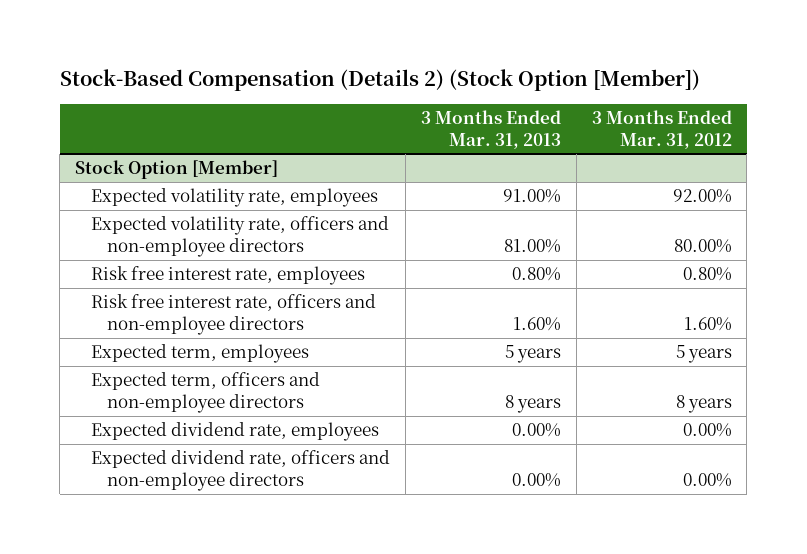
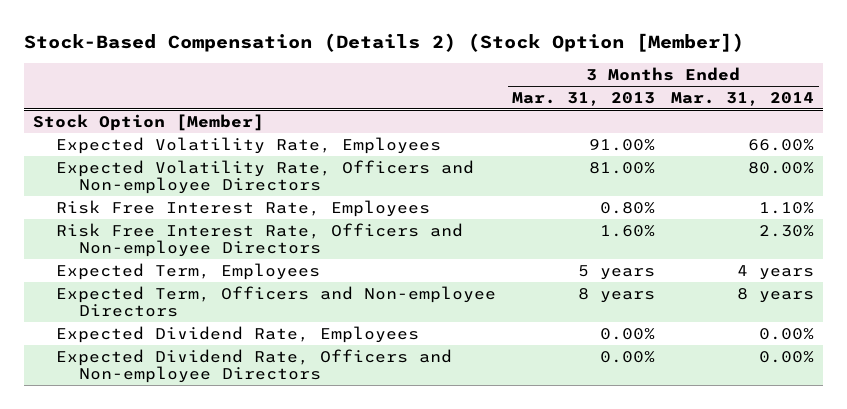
- | 3 Months Ended Mar. 31, 2013 | 3 Months Ended Mar. 31, 2012
+ | 3 Months Ended Mar. 31, 2013 | 3 Months Ended Mar. 31, 2014
@ Stock Option [Member]
- Expected volatility rate, employees | 91.00% | 92.00%
- Expected volatility rate, officers and non-employee directors | 81.00% | 80.00%
- Risk free interest rate, employees | 0.80% | 0.80%
- Risk free interest rate, officers and non-employee directors | 1.60% | 1.60%
- Expected term, employees | 5 years | 5 years
- Expected term, officers and non-employee directors | 8 years | 8 years
- Expected dividend rate, employees | 0.00% | 0.00%
- Expected dividend rate, officers and non-employee directors | 0.00% | 0.00%
+ Expected Volatility Rate, Employees | 91.00% | 66.00%
+ Expected Volatility Rate, Officers and Non-employee Directors | 81.00% | 80.00%
+ Risk Free Interest Rate, Employees | 0.80% | 1.10%
+ Risk Free Interest Rate, Officers and Non-employee Directors | 1.60% | 2.30%
+ Expected Term, Employees | 5 years | 4 years
+ Expected Term, Officers and Non-employee Directors | 8 years | 8 years
+ Expected Dividend Rate, Employees | 0.00% | 0.00%
+ Expected Dividend Rate, Officers and Non-employee Directors | 0.00% | 0.00%

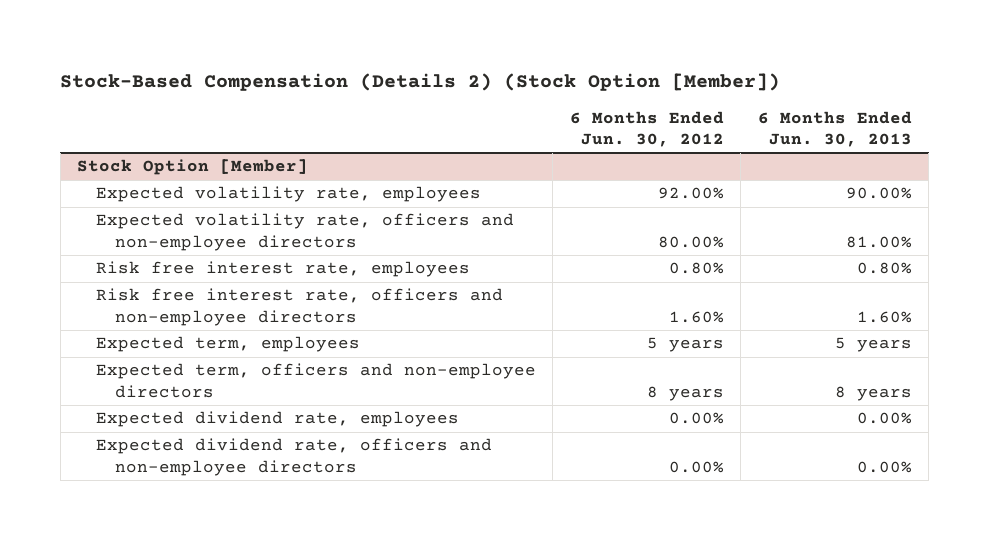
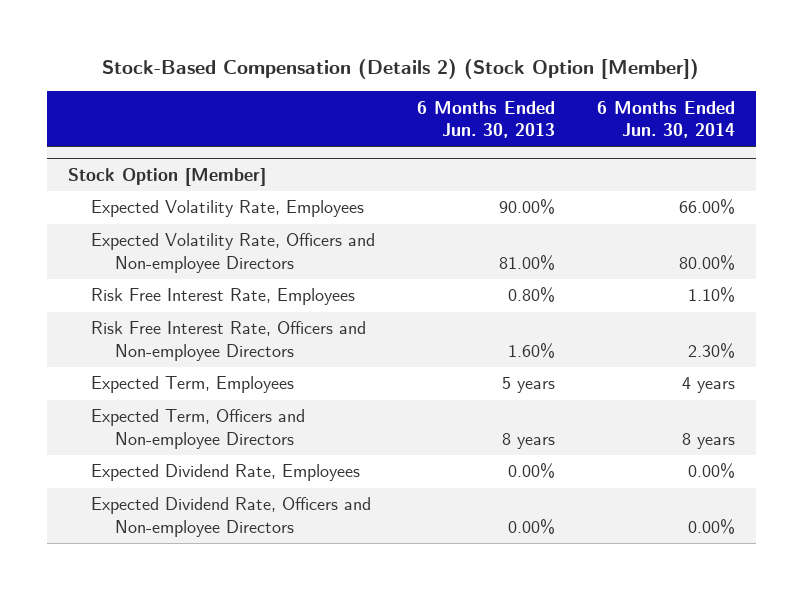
- | 6 Months Ended Jun. 30, 2012 | 6 Months Ended Jun. 30, 2013
+ | 6 Months Ended Jun. 30, 2013 | 6 Months Ended Jun. 30, 2014
@ Stock Option [Member]
- Expected volatility rate, employees | 92.00% | 90.00%
- Expected volatility rate, officers and non-employee directors | 80.00% | 81.00%
- Risk free interest rate, employees | 0.80% | 0.80%
- Risk free interest rate, officers and non-employee directors | 1.60% | 1.60%
- Expected term, employees | 5 years | 5 years
- Expected term, officers and non-employee directors | 8 years | 8 years
- Expected dividend rate, employees | 0.00% | 0.00%
- Expected dividend rate, officers and non-employee directors | 0.00% | 0.00%
+ Expected Volatility Rate, Employees | 90.00% | 66.00%
+ Expected Volatility Rate, Officers and Non-employee Directors | 81.00% | 80.00%
+ Risk Free Interest Rate, Employees | 0.80% | 1.10%
+ Risk Free Interest Rate, Officers and Non-employee Directors | 1.60% | 2.30%
+ Expected Term, Employees | 5 years | 4 years
+ Expected Term, Officers and Non-employee Directors | 8 years | 8 years
+ Expected Dividend Rate, Employees | 0.00% | 0.00%
+ Expected Dividend Rate, Officers and Non-employee Directors | 0.00% | 0.00%

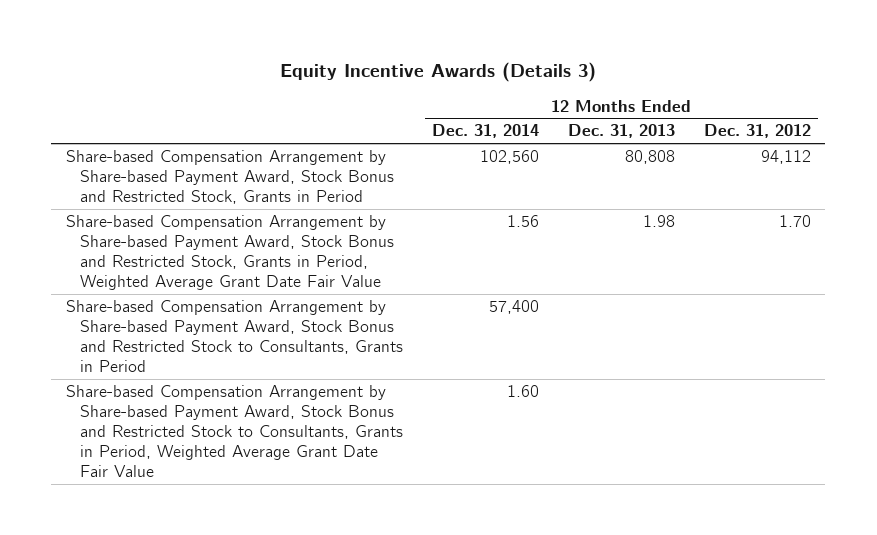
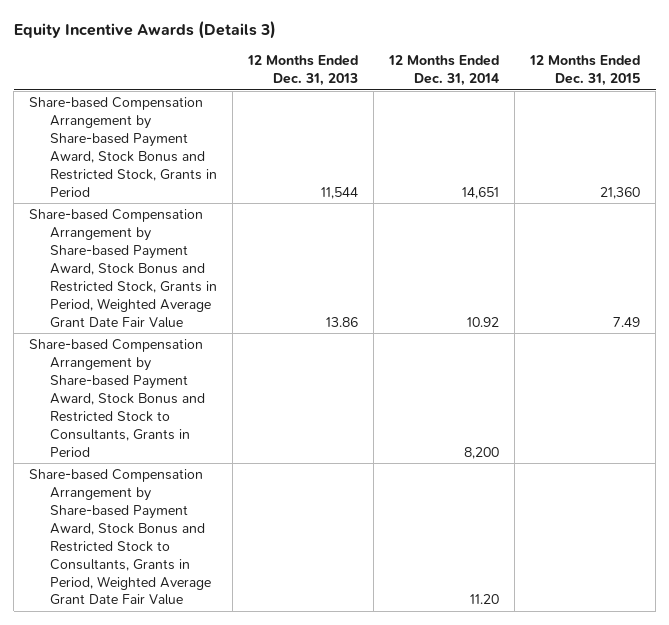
- | 12 Months Ended Dec. 31, 2014 | 12 Months Ended Dec. 31, 2013 | 12 Months Ended Dec. 31, 2012
+ | 12 Months Ended Dec. 31, 2013 | 12 Months Ended Dec. 31, 2014 | 12 Months Ended Dec. 31, 2015
- Share-based Compensation Arrangement by Share-based Payment Award, Stock Bonus and Restricted Stock, Grants in Period | 102,560 | 80,808 | 94,112
- Share-based Compensation Arrangement by Share-based Payment Award, Stock Bonus and Restricted Stock, Grants in Period, Weighted Average Grant Date Fair Value | 1.56 | 1.98 | 1.70
- Share-based Compensation Arrangement by Share-based Payment Award, Stock Bonus and Restricted Stock to Consultants, Grants in Period | 57,400 | |
- Share-based Compensation Arrangement by Share-based Payment Award, Stock Bonus and Restricted Stock to Consultants, Grants in Period, Weighted Average Grant Date Fair Value | 1.60 | |
+ Share-based Compensation Arrangement by Share-based Payment Award, Stock Bonus and Restricted Stock, Grants in Period | 11,544 | 14,651 | 21,360
+ Share-based Compensation Arrangement by Share-based Payment Award, Stock Bonus and Restricted Stock, Grants in Period, Weighted Average Grant Date Fair Value | 13.86 | 10.92 | 7.49
+ Share-based Compensation Arrangement by Share-based Payment Award, Stock Bonus and Restricted Stock to Consultants, Grants in Period | | 8,200 |
+ Share-based Compensation Arrangement by Share-based Payment Award, Stock Bonus and Restricted Stock to Consultants, Grants in Period, Weighted Average Grant Date Fair Value | | 11.20 |

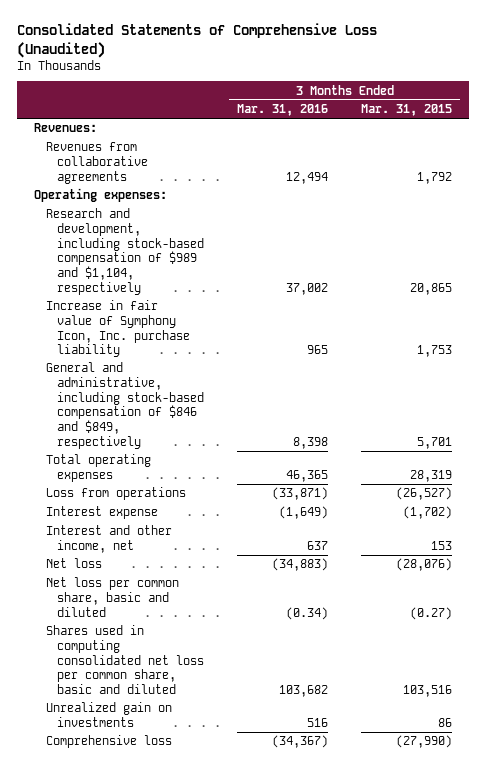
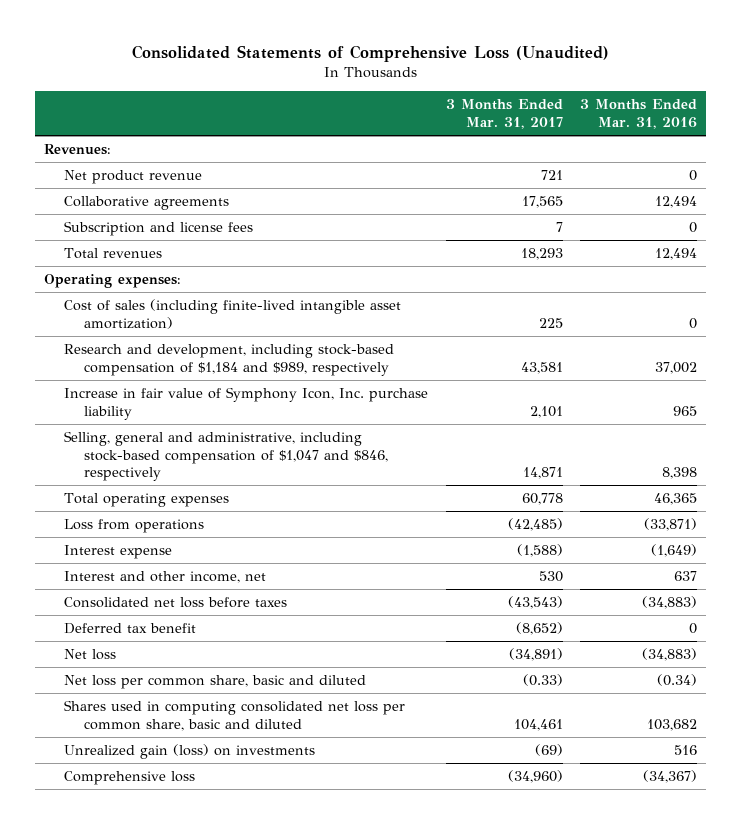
- | 3 Months Ended Mar. 31, 2016 | 3 Months Ended Mar. 31, 2015
+ | 3 Months Ended Mar. 31, 2017 | 3 Months Ended Mar. 31, 2016
- Revenues from collaborative agreements | 12,494 | 1,792
+ Net product revenue | 721 | 0
+ Collaborative agreements | 17,565 | 12,494
+ Subscription and license fees | 7 | 0
+ Total revenues | 18,293 | 12,494
- Research and development, including stock-based compensation of $989 and $1,104, respectively | 37,002 | 20,865
+ Cost of sales (including finite-lived intangible asset amortization) | 225 | 0
+ Research and development, including stock-based compensation of $1,184 and $989, respectively | 43,581 | 37,002
- General and administrative, including stock-based compensation of $846 and $849, respectively | 8,398 | 5,701
+ Selling, general and administrative, including stock-based compensation of $1,047 and $846, respectively | 14,871 | 8,398
+ Consolidated net loss before taxes | (43,543) | (34,883)
+ Deferred tax benefit | (8,652) | 0
- Unrealized gain on investments | 516 | 86
+ Unrealized gain (loss) on investments | (69) | 516

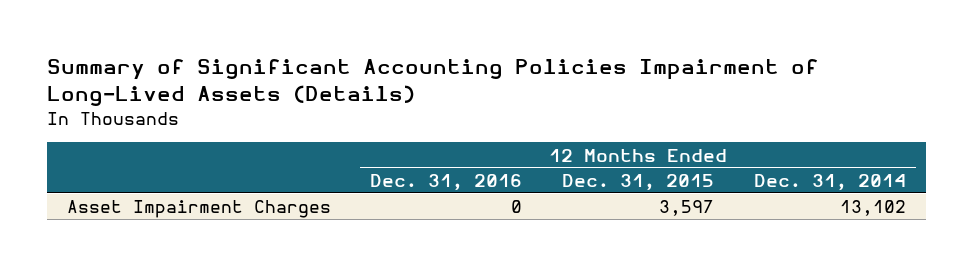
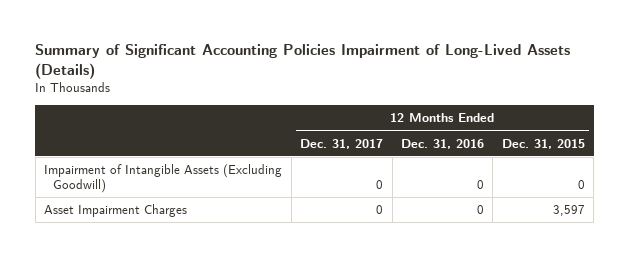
- | 12 Months Ended Dec. 31, 2016 | 12 Months Ended Dec. 31, 2015 | 12 Months Ended Dec. 31, 2014
+ | 12 Months Ended Dec. 31, 2017 | 12 Months Ended Dec. 31, 2016 | 12 Months Ended Dec. 31, 2015
+ Impairment of Intangible Assets (Excluding Goodwill) | 0 | 0 | 0

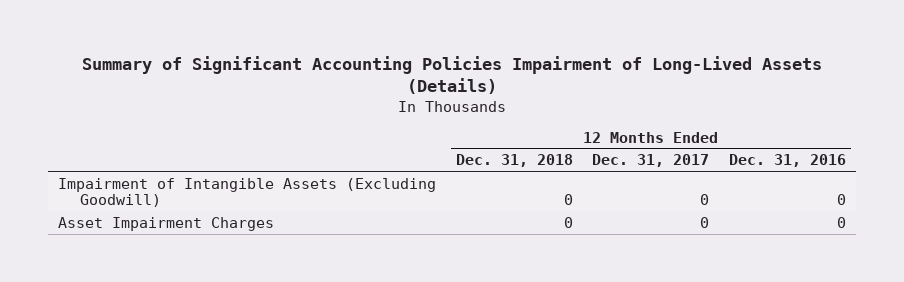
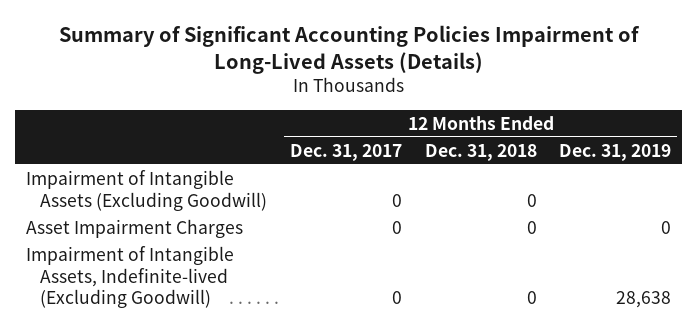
- | 12 Months Ended Dec. 31, 2018 | 12 Months Ended Dec. 31, 2017 | 12 Months Ended Dec. 31, 2016
+ | 12 Months Ended Dec. 31, 2017 | 12 Months Ended Dec. 31, 2018 | 12 Months Ended Dec. 31, 2019
+ Impairment of Intangible Assets, Indefinite-lived (Excluding Goodwill) | 0 | 0 | 28,638

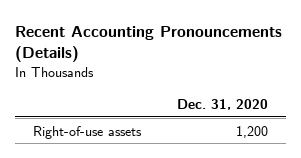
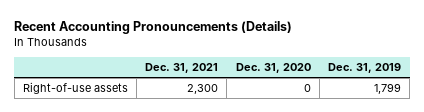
- | Dec. 31, 2020
+ | Dec. 31, 2021 | Dec. 31, 2020 | Dec. 31, 2019
- Right-of-use assets | 1,200
+ Right-of-use assets | 2,300 | 0 | 1,799

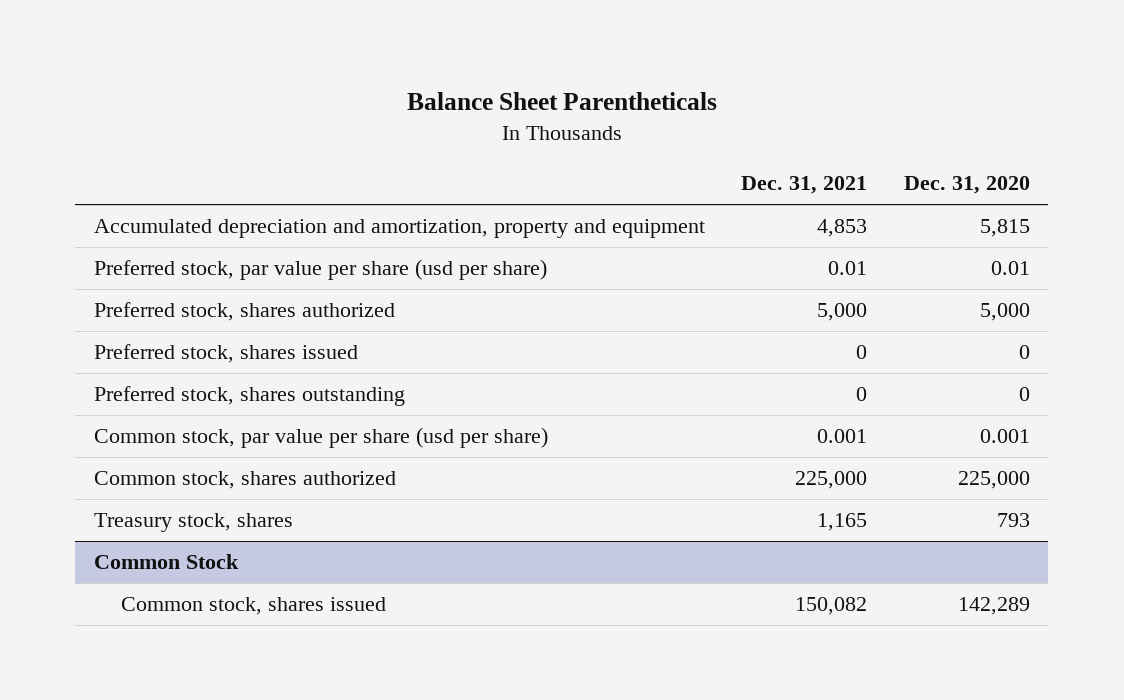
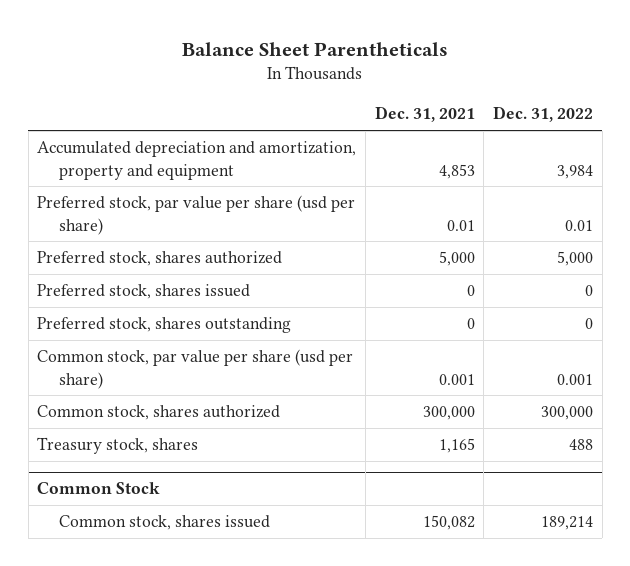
- | Dec. 31, 2021 | Dec. 31, 2020
+ | Dec. 31, 2021 | Dec. 31, 2022
- Common stock, shares authorized | 225,000 | 225,000
+ Common stock, shares authorized | 300,000 | 300,000

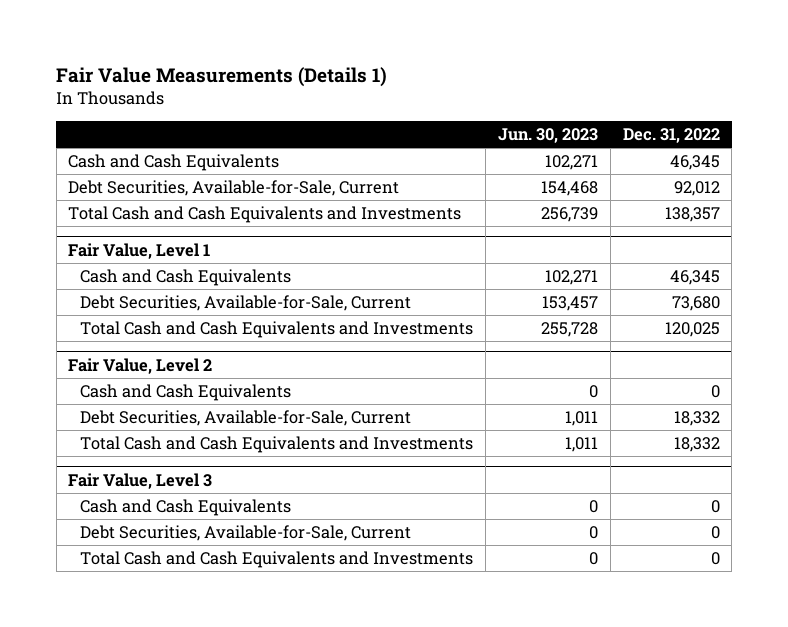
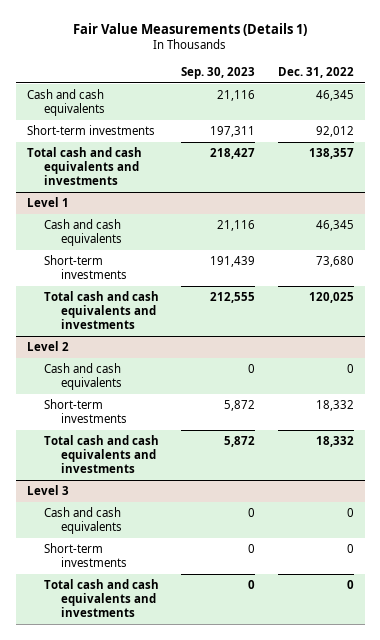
- | Jun. 30, 2023 | Dec. 31, 2022
+ | Sep. 30, 2023 | Dec. 31, 2022
- Cash and Cash Equivalents | 102,271 | 46,345
- Debt Securities, Available-for-Sale, Current | 154,468 | 92,012
- Total Cash and Cash Equivalents and Investments | 256,739 | 138,357
- Fair Value, Level 1
- Cash and Cash Equivalents | 102,271 | 46,345
- Debt Securities, Available-for-Sale, Current | 153,457 | 73,680
- Total Cash and Cash Equivalents and Investments | 255,728 | 120,025
- Fair Value, Level 2
- Cash and Cash Equivalents | 0 | 0
- Debt Securities, Available-for-Sale, Current | 1,011 | 18,332
- Total Cash and Cash Equivalents and Investments | 1,011 | 18,332
- Fair Value, Level 3
- Cash and Cash Equivalents | 0 | 0
- Debt Securities, Available-for-Sale, Current | 0 | 0
- Total Cash and Cash Equivalents and Investments | 0 | 0
+ Cash and cash equivalents | 21,116 | 46,345
+ Short-term investments | 197,311 | 92,012
+ Total cash and cash equivalents and investments | 218,427 | 138,357
+ Level 1
+ Cash and cash equivalents | 21,116 | 46,345
+ Short-term investments | 191,439 | 73,680
+ Total cash and cash equivalents and investments | 212,555 | 120,025
+ Level 2
+ Cash and cash equivalents | 0 | 0
+ Short-term investments | 5,872 | 18,332
+ Total cash and cash equivalents and investments | 5,872 | 18,332
+ Level 3
+ Cash and cash equivalents | 0 | 0
+ Short-term investments | 0 | 0
+ Total cash and cash equivalents and investments | 0 | 0

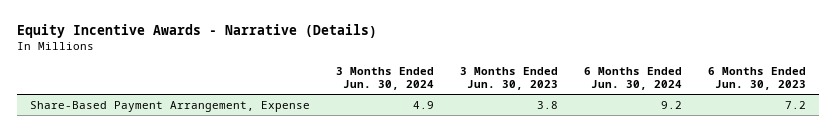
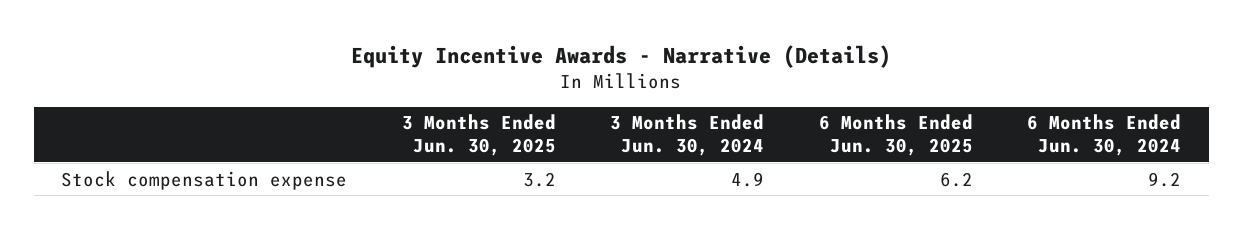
- | 3 Months Ended Jun. 30, 2024 | 3 Months Ended Jun. 30, 2023 | 6 Months Ended Jun. 30, 2024 | 6 Months Ended Jun. 30, 2023
+ | 3 Months Ended Jun. 30, 2025 | 3 Months Ended Jun. 30, 2024 | 6 Months Ended Jun. 30, 2025 | 6 Months Ended Jun. 30, 2024
- Share-Based Payment Arrangement, Expense | 4.9 | 3.8 | 9.2 | 7.2
+ Stock compensation expense | 3.2 | 4.9 | 6.2 | 9.2

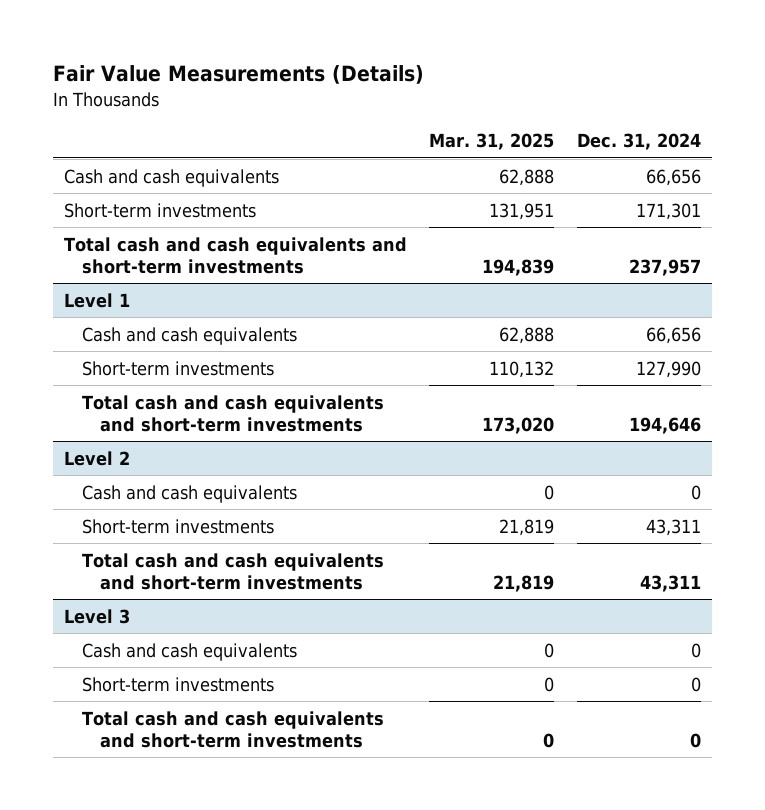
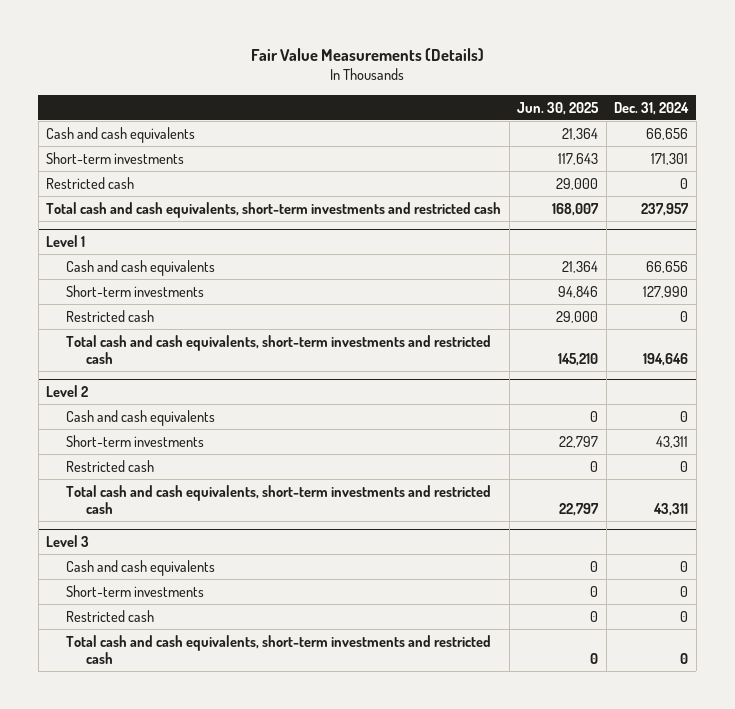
- | Mar. 31, 2025 | Dec. 31, 2024
+ | Jun. 30, 2025 | Dec. 31, 2024
- Total cash and cash equivalents and short-term investments | 194,839 | 237,957
+ Restricted cash | 29,000 | 0
+ Total cash and cash equivalents, short-term investments and restricted cash | 168,007 | 237,957
@ Level 1
- Total cash and cash equivalents and short-term investments | 173,020 | 194,646
+ Restricted cash | 29,000 | 0
+ Total cash and cash equivalents, short-term investments and restricted cash | 145,210 | 194,646
@ Level 2
- Total cash and cash equivalents and short-term investments | 21,819 | 43,311
+ Restricted cash | 0 | 0
+ Total cash and cash equivalents, short-term investments and restricted cash | 22,797 | 43,311
@ Level 3
- Total cash and cash equivalents and short-term investments | 0 | 0
+ Restricted cash | 0 | 0
+ Total cash and cash equivalents, short-term investments and restricted cash | 0 | 0

